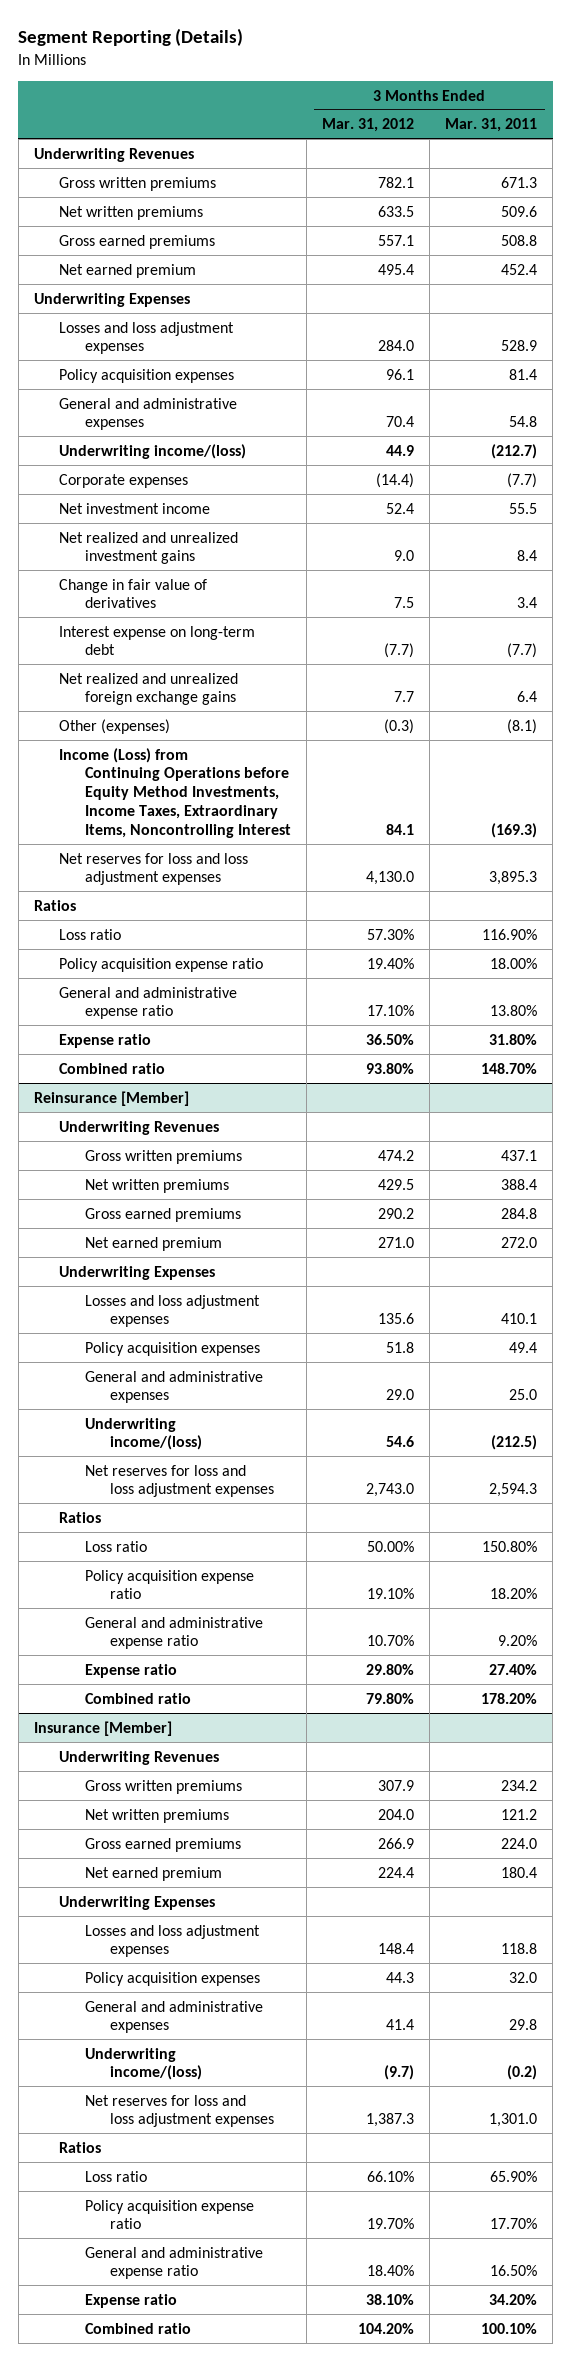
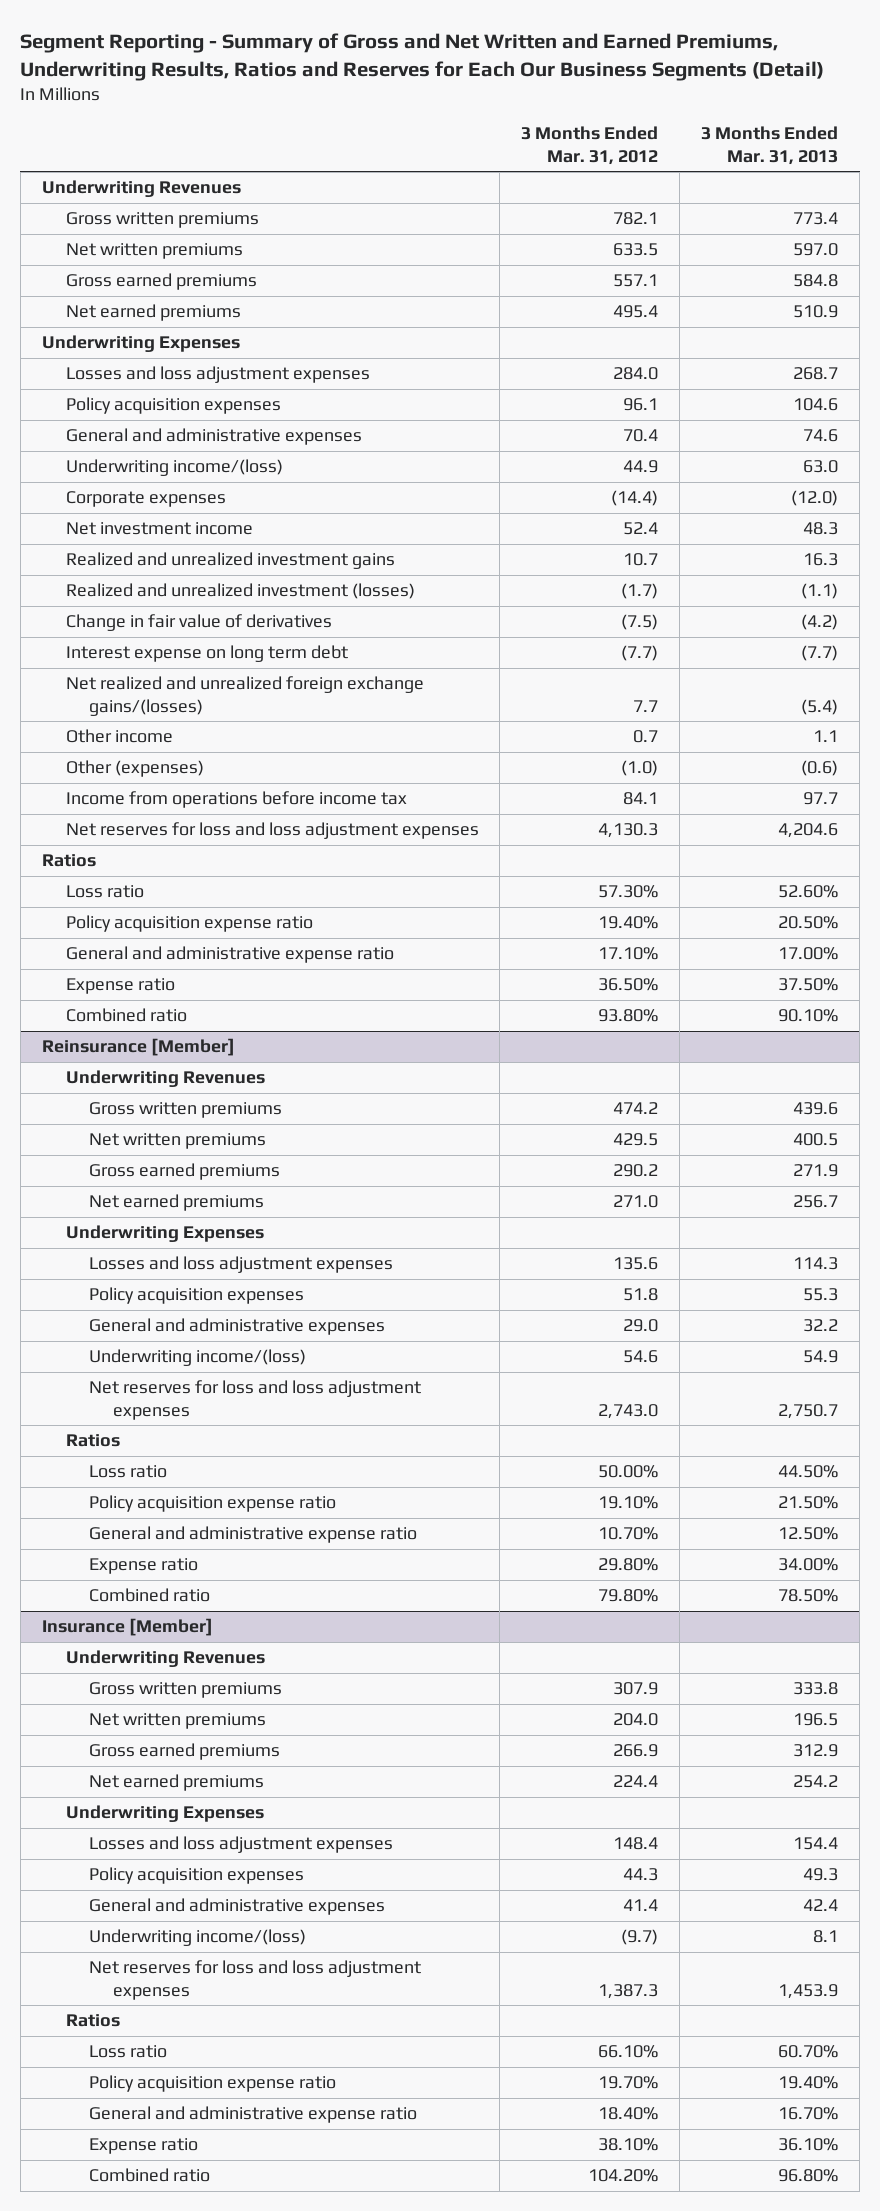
- Segment Reporting (Details)
+ Segment Reporting - Summary of Gross and Net Written and Earned Premiums, Underwriting Results, Ratios and Reserves for Each Our Business Segments (Detail)
- | 3 Months Ended Mar. 31, 2012 | 3 Months Ended Mar. 31, 2011
+ | 3 Months Ended Mar. 31, 2012 | 3 Months Ended Mar. 31, 2013
- Net earned premium | 495.4 | 452.4
+ Net earned premiums | 495.4 | 510.9
- Net realized and unrealized investment gains | 9.0 | 8.4
- Change in fair value of derivatives | 7.5 | 3.4
- Interest expense on long-term debt | (7.7) | (7.7)
- Net realized and unrealized foreign exchange gains | 7.7 | 6.4
- Other (expenses) | (0.3) | (8.1)
- Income (Loss) from Continuing Operations before Equity Method Investments, Income Taxes, Extraordinary Items, Noncontrolling Interest | 84.1 | (169.3)
- Net reserves for loss and loss adjustment expenses | 4,130.0 | 3,895.3
+ Realized and unrealized investment gains | 10.7 | 16.3
+ Realized and unrealized investment (losses) | (1.7) | (1.1)
+ Change in fair value of derivatives | (7.5) | (4.2)
+ Interest expense on long term debt | (7.7) | (7.7)
+ Net realized and unrealized foreign exchange gains/(losses) | 7.7 | (5.4)
+ Other income | 0.7 | 1.1
+ Other (expenses) | (1.0) | (0.6)
+ Income from operations before income tax | 84.1 | 97.7
+ Net reserves for loss and loss adjustment expenses | 4,130.3 | 4,204.6
@ Reinsurance [Member]
- Net earned premium | 271.0 | 272.0
+ Net earned premiums | 271.0 | 256.7
@ Insurance [Member]
- Net earned premium | 224.4 | 180.4
+ Net earned premiums | 224.4 | 254.2

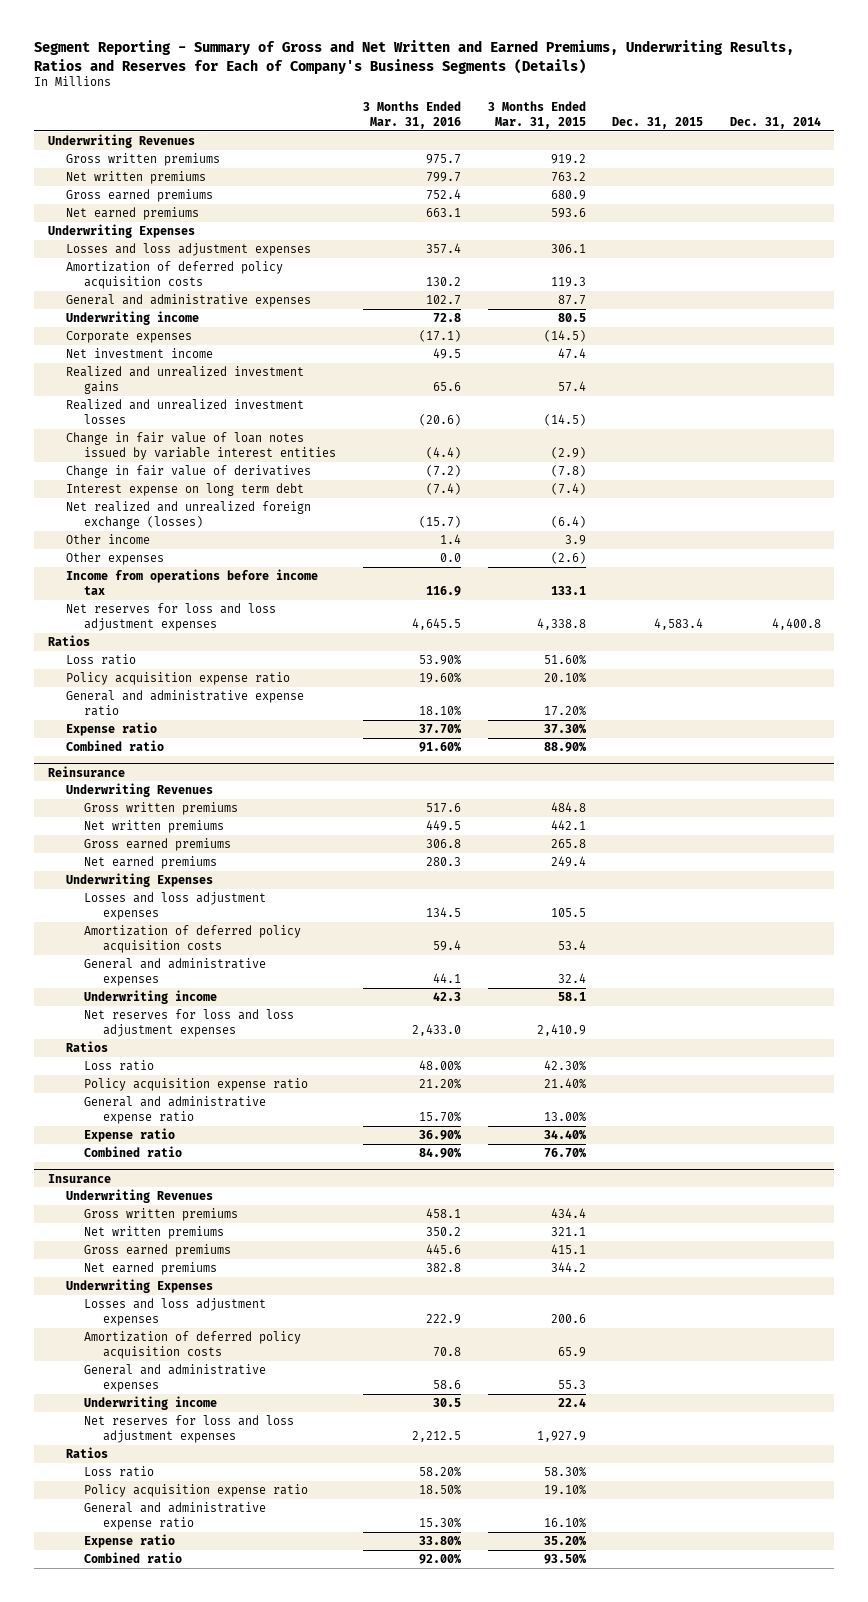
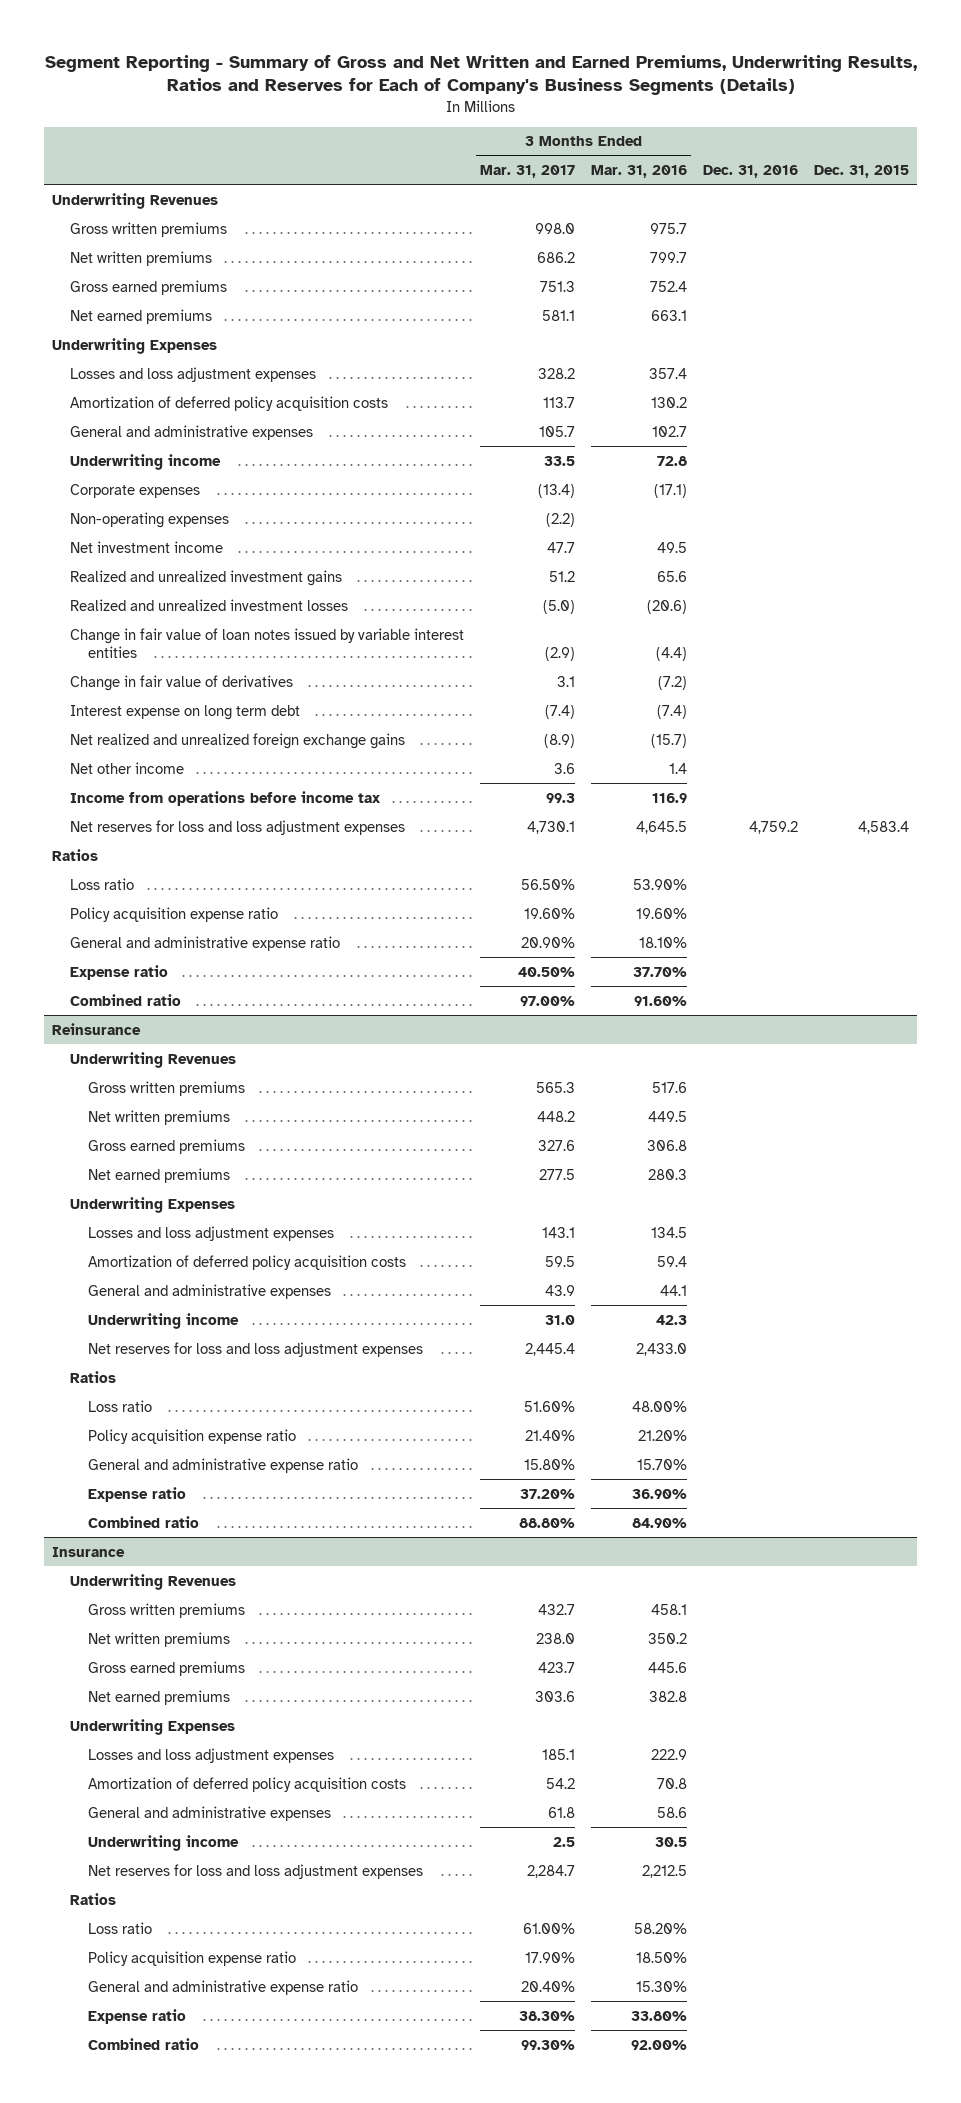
- | 3 Months Ended Mar. 31, 2016 | 3 Months Ended Mar. 31, 2015 | Dec. 31, 2015 | Dec. 31, 2014
+ | 3 Months Ended Mar. 31, 2017 | 3 Months Ended Mar. 31, 2016 | Dec. 31, 2016 | Dec. 31, 2015
+ Non-operating expenses | (2.2) | | |
- Net realized and unrealized foreign exchange (losses) | (15.7) | (6.4) | |
- Other income | 1.4 | 3.9 | |
- Other expenses | 0.0 | (2.6) | |
+ Net realized and unrealized foreign exchange gains | (8.9) | (15.7) | |
+ Net other income | 3.6 | 1.4 | |

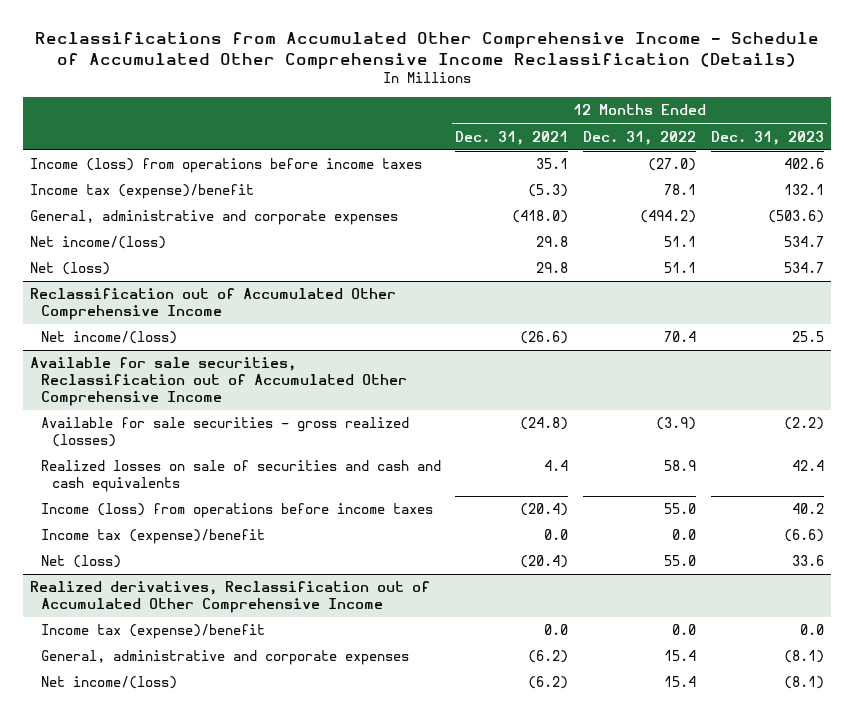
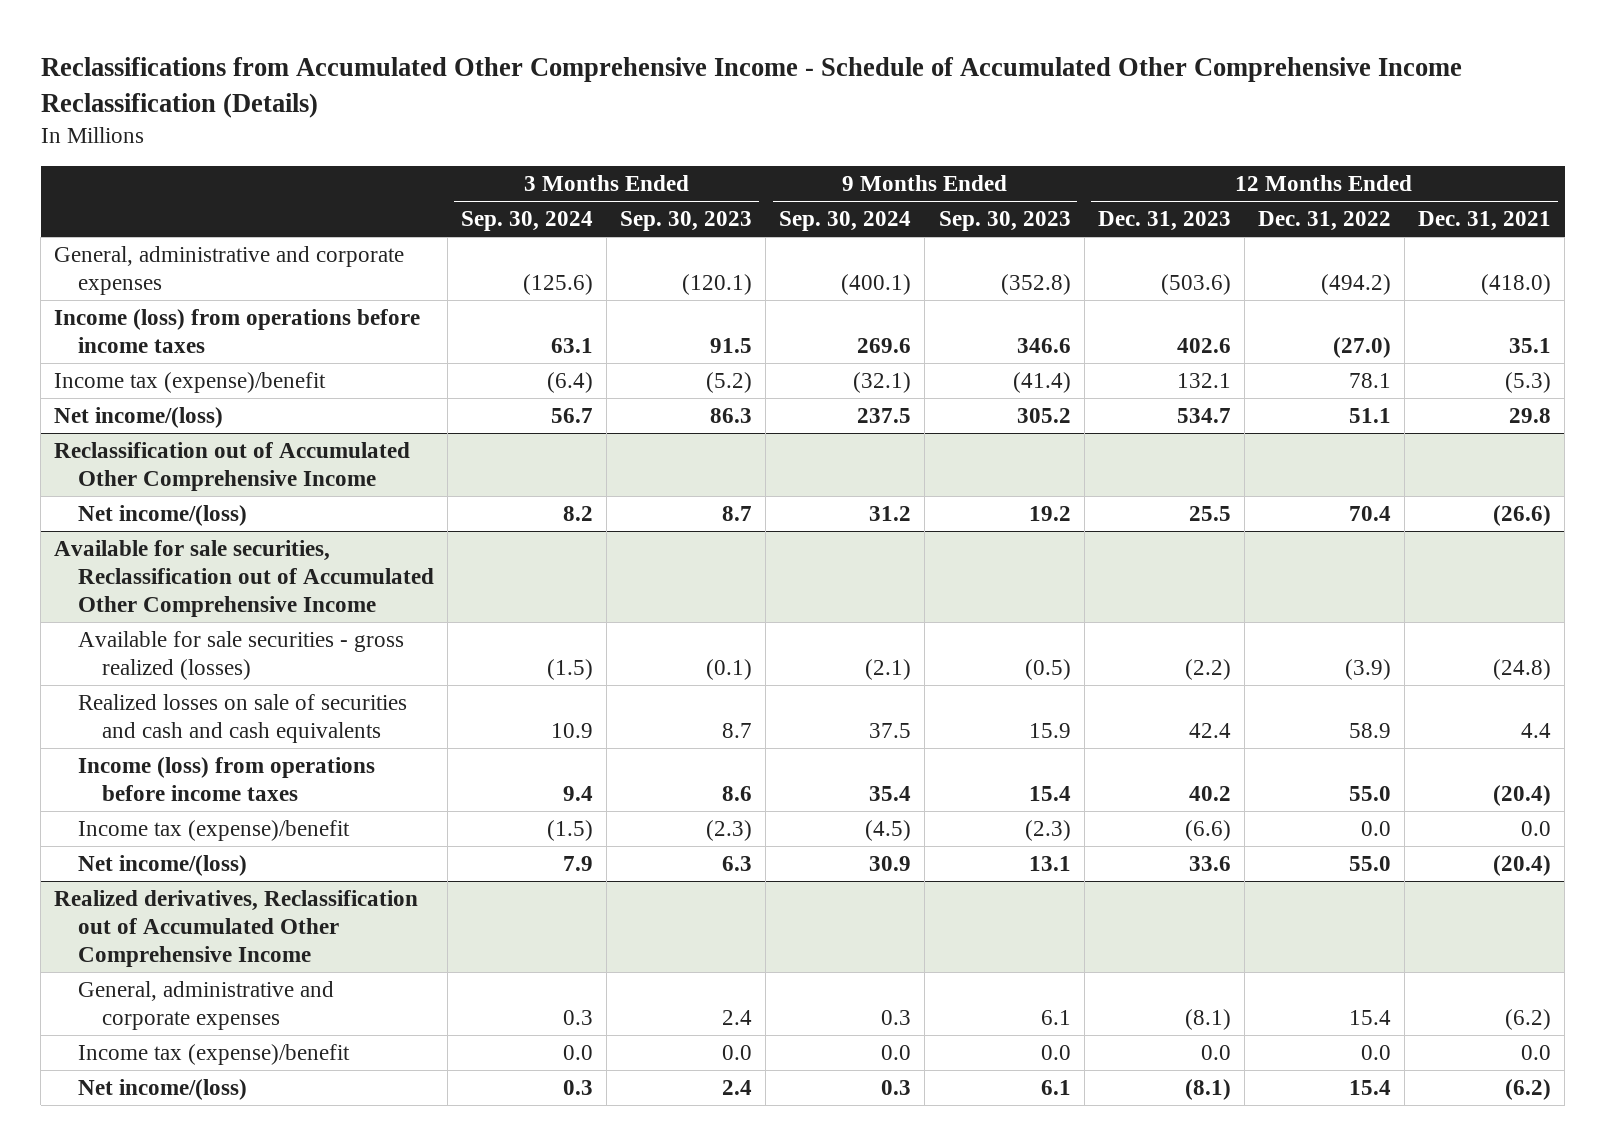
- | 12 Months Ended Dec. 31, 2021 | 12 Months Ended Dec. 31, 2022 | 12 Months Ended Dec. 31, 2023
+ | 3 Months Ended Sep. 30, 2024 | 3 Months Ended Sep. 30, 2023 | 9 Months Ended Sep. 30, 2024 | 9 Months Ended Sep. 30, 2023 | 12 Months Ended Dec. 31, 2023 | 12 Months Ended Dec. 31, 2022 | 12 Months Ended Dec. 31, 2021
moved up: General, administrative and corporate expenses | (125.6) | (120.1) | (400.1) | (352.8) | (503.6) | (494.2) | (418.0)
- Net (loss) | 29.8 | 51.1 | 534.7
@ Available for sale securities, Reclassification out of Accumulated Other Comprehensive Income
- Net (loss) | (20.4) | 55.0 | 33.6
+ Net income/(loss) | 7.9 | 6.3 | 30.9 | 13.1 | 33.6 | 55.0 | (20.4)
@ Realized derivatives, Reclassification out of Accumulated Other Comprehensive Income
moved down: Income tax (expense)/benefit | 0.0 | 0.0 | 0.0 | 0.0 | 0.0 | 0.0 | 0.0

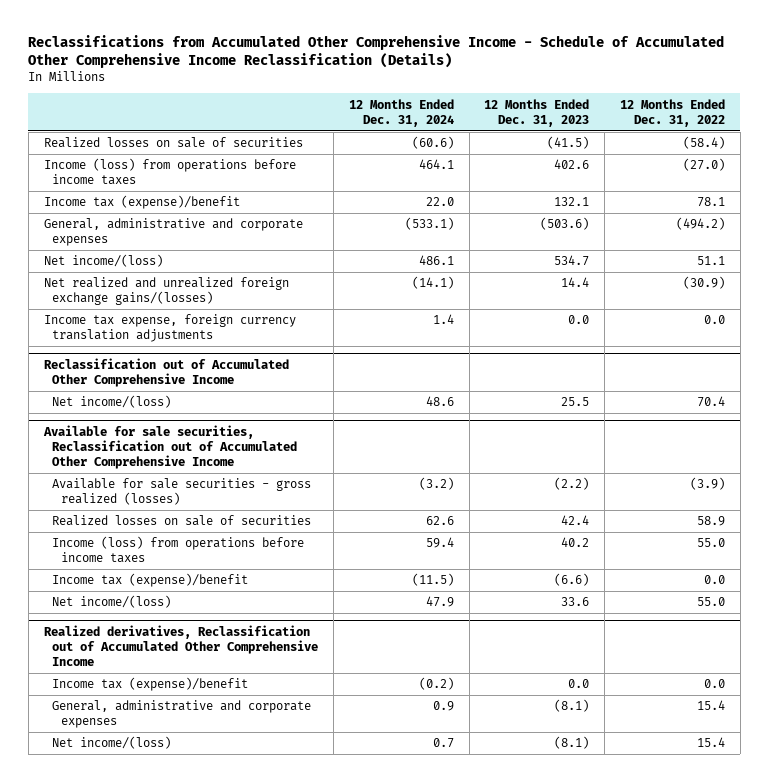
- | 3 Months Ended Sep. 30, 2024 | 3 Months Ended Sep. 30, 2023 | 9 Months Ended Sep. 30, 2024 | 9 Months Ended Sep. 30, 2023 | 12 Months Ended Dec. 31, 2023 | 12 Months Ended Dec. 31, 2022 | 12 Months Ended Dec. 31, 2021
+ | 12 Months Ended Dec. 31, 2024 | 12 Months Ended Dec. 31, 2023 | 12 Months Ended Dec. 31, 2022
+ Realized losses on sale of securities | (60.6) | (41.5) | (58.4)
moved down: General, administrative and corporate expenses | (533.1) | (503.6) | (494.2)
+ Net realized and unrealized foreign exchange gains/(losses) | (14.1) | 14.4 | (30.9)
+ Income tax expense, foreign currency translation adjustments | 1.4 | 0.0 | 0.0
@ Available for sale securities, Reclassification out of Accumulated Other Comprehensive Income
- Realized losses on sale of securities and cash and cash equivalents | 10.9 | 8.7 | 37.5 | 15.9 | 42.4 | 58.9 | 4.4
+ Realized losses on sale of securities | 62.6 | 42.4 | 58.9
@ Realized derivatives, Reclassification out of Accumulated Other Comprehensive Income
moved down: General, administrative and corporate expenses | 0.9 | (8.1) | 15.4

